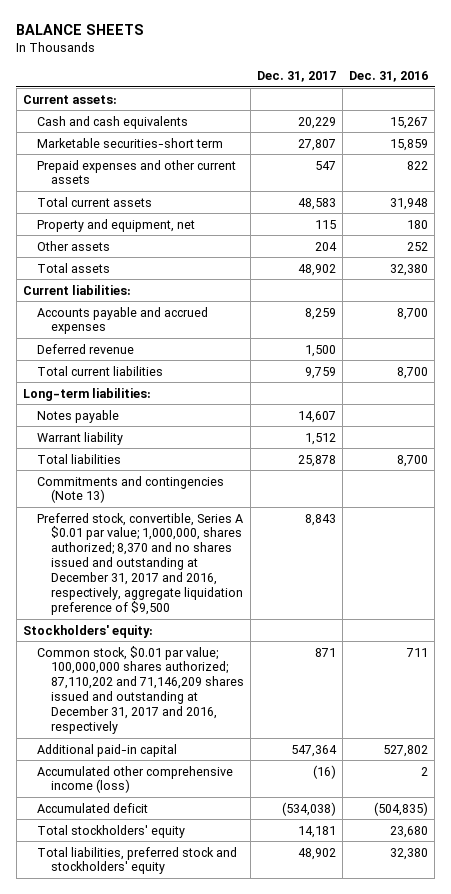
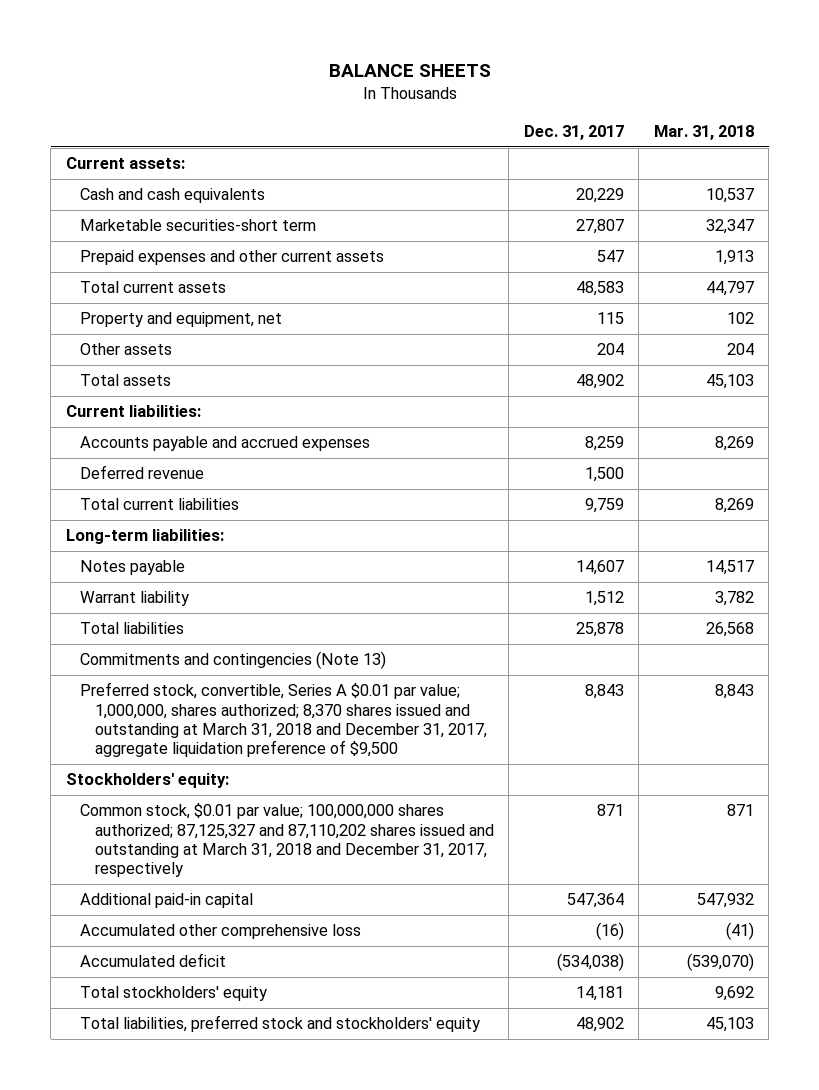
- | Dec. 31, 2017 | Dec. 31, 2016
+ | Dec. 31, 2017 | Mar. 31, 2018
- Preferred stock, convertible, Series A $0.01 par value; 1,000,000, shares authorized; 8,370 and no shares issued and outstanding at December 31, 2017 and 2016, respectively, aggregate liquidation preference of $9,500 | 8,843 |
+ Preferred stock, convertible, Series A $0.01 par value; 1,000,000, shares authorized; 8,370 shares issued and outstanding at March 31, 2018 and December 31, 2017, aggregate liquidation preference of $9,500 | 8,843 | 8,843
- Common stock, $0.01 par value; 100,000,000 shares authorized; 87,110,202 and 71,146,209 shares issued and outstanding at December 31, 2017 and 2016, respectively | 871 | 711
+ Common stock, $0.01 par value; 100,000,000 shares authorized; 87,125,327 and 87,110,202 shares issued and outstanding at March 31, 2018 and December 31, 2017, respectively | 871 | 871
- Accumulated other comprehensive income (loss) | (16) | 2
+ Accumulated other comprehensive loss | (16) | (41)

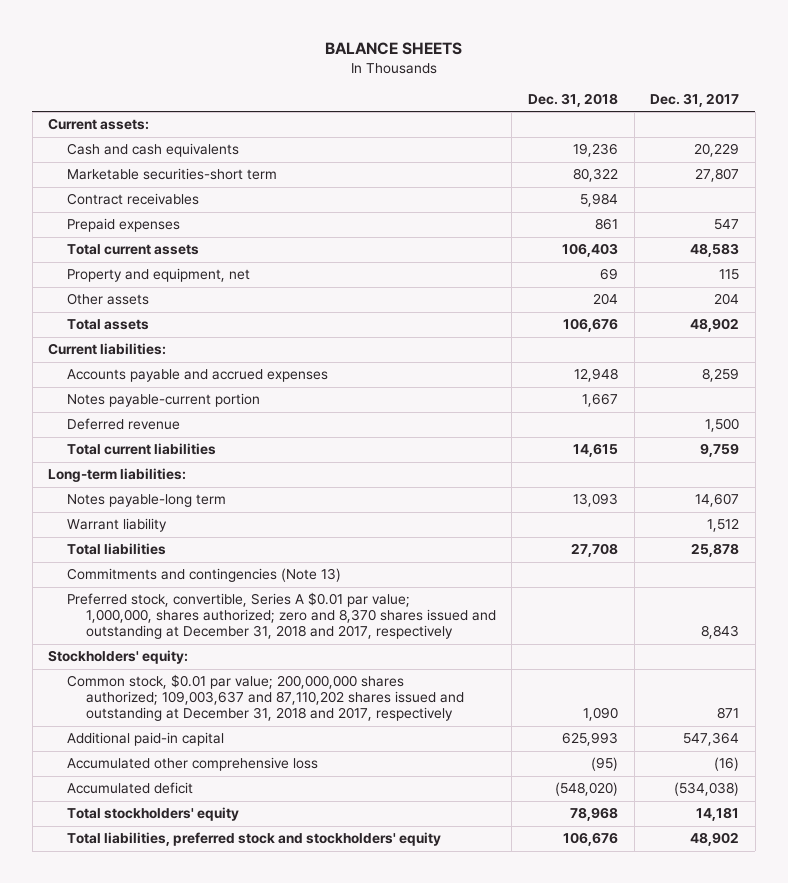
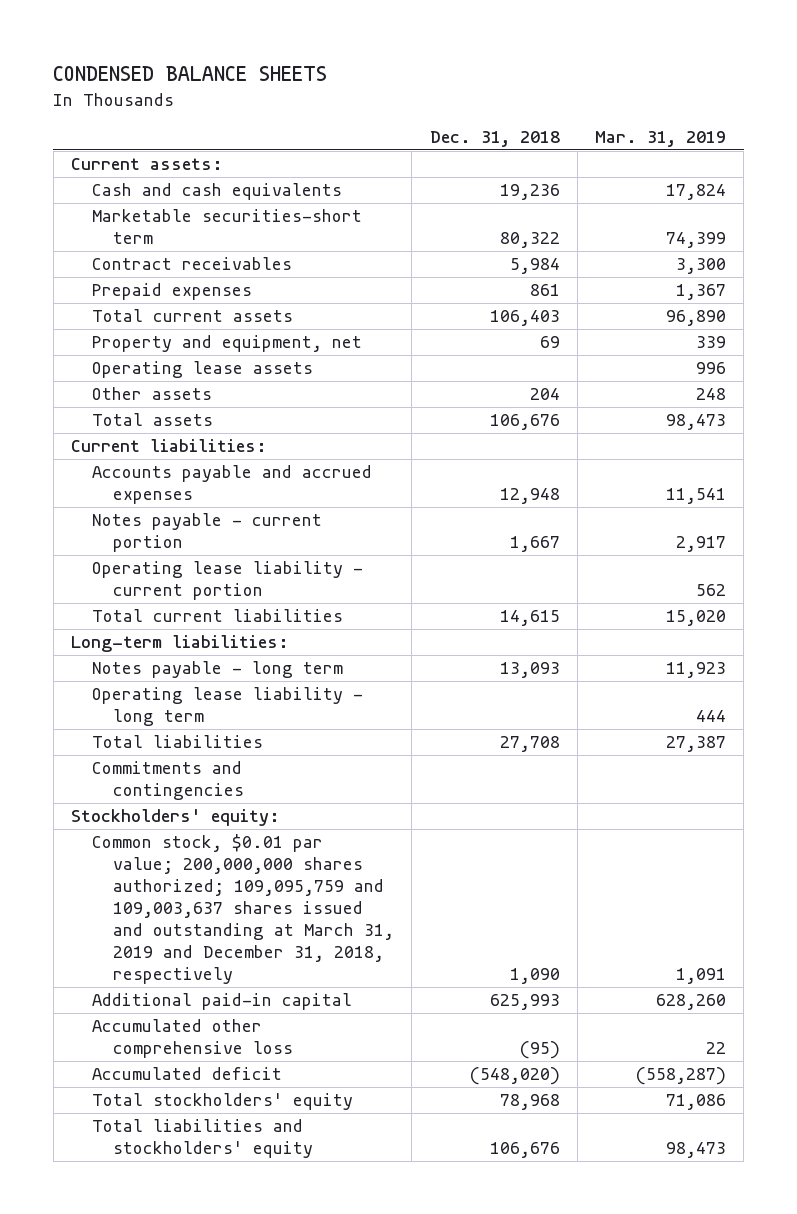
- BALANCE SHEETS
+ CONDENSED BALANCE SHEETS
- | Dec. 31, 2018 | Dec. 31, 2017
+ | Dec. 31, 2018 | Mar. 31, 2019
+ Operating lease assets | | 996
- Notes payable-current portion | 1,667 |
- Deferred revenue | | 1,500
+ Notes payable - current portion | 1,667 | 2,917
+ Operating lease liability - current portion | | 562
- Notes payable-long term | 13,093 | 14,607
- Warrant liability | | 1,512
+ Notes payable - long term | 13,093 | 11,923
+ Operating lease liability - long term | | 444
- Commitments and contingencies (Note 13)
- Preferred stock, convertible, Series A $0.01 par value; 1,000,000, shares authorized; zero and 8,370 shares issued and outstanding at December 31, 2018 and 2017, respectively | | 8,843
+ Commitments and contingencies
- Common stock, $0.01 par value; 200,000,000 shares authorized; 109,003,637 and 87,110,202 shares issued and outstanding at December 31, 2018 and 2017, respectively | 1,090 | 871
+ Common stock, $0.01 par value; 200,000,000 shares authorized; 109,095,759 and 109,003,637 shares issued and outstanding at March 31, 2019 and December 31, 2018, respectively | 1,090 | 1,091
- Total liabilities, preferred stock and stockholders' equity | 106,676 | 48,902
+ Total liabilities and stockholders' equity | 106,676 | 98,473

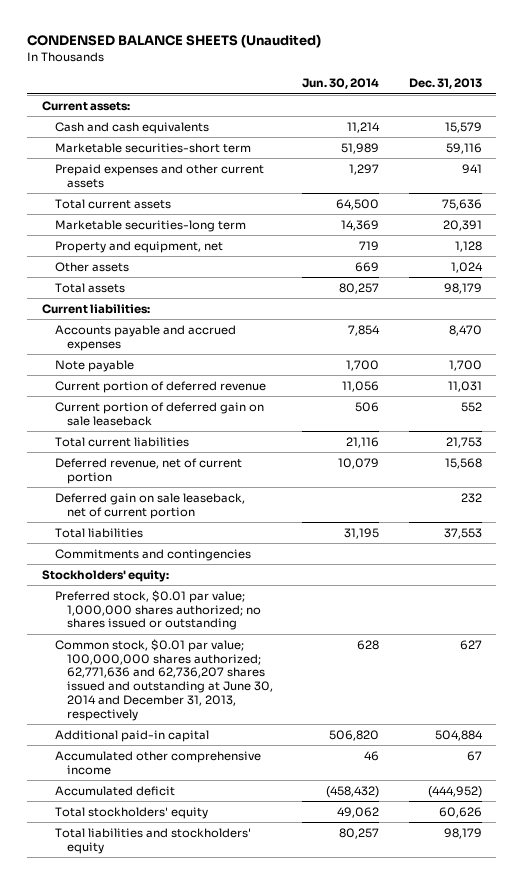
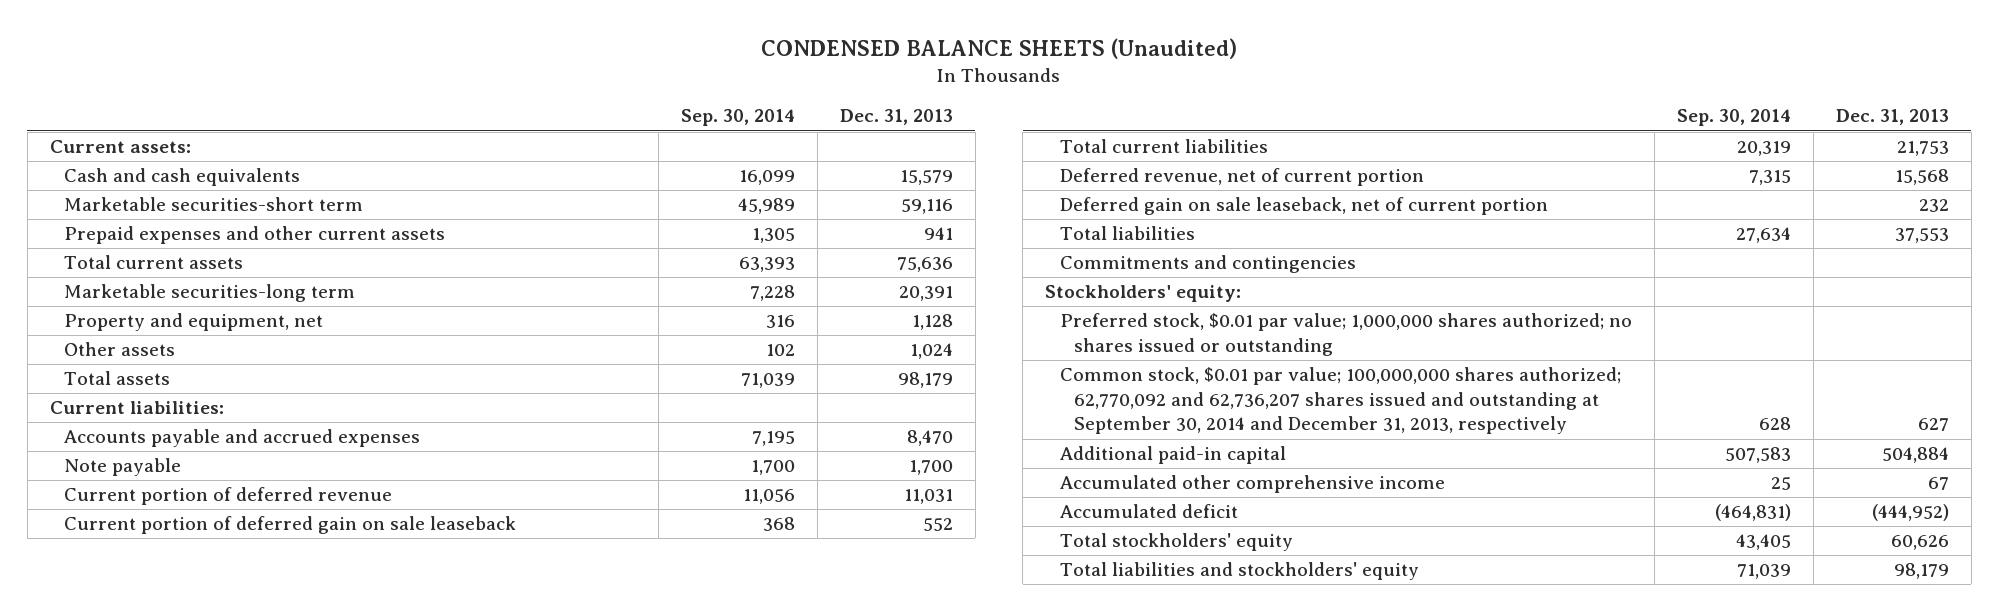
- | Jun. 30, 2014 | Dec. 31, 2013
+ | Sep. 30, 2014 | Dec. 31, 2013
- Common stock, $0.01 par value; 100,000,000 shares authorized; 62,771,636 and 62,736,207 shares issued and outstanding at June 30, 2014 and December 31, 2013, respectively | 628 | 627
+ Common stock, $0.01 par value; 100,000,000 shares authorized; 62,770,092 and 62,736,207 shares issued and outstanding at September 30, 2014 and December 31, 2013, respectively | 628 | 627

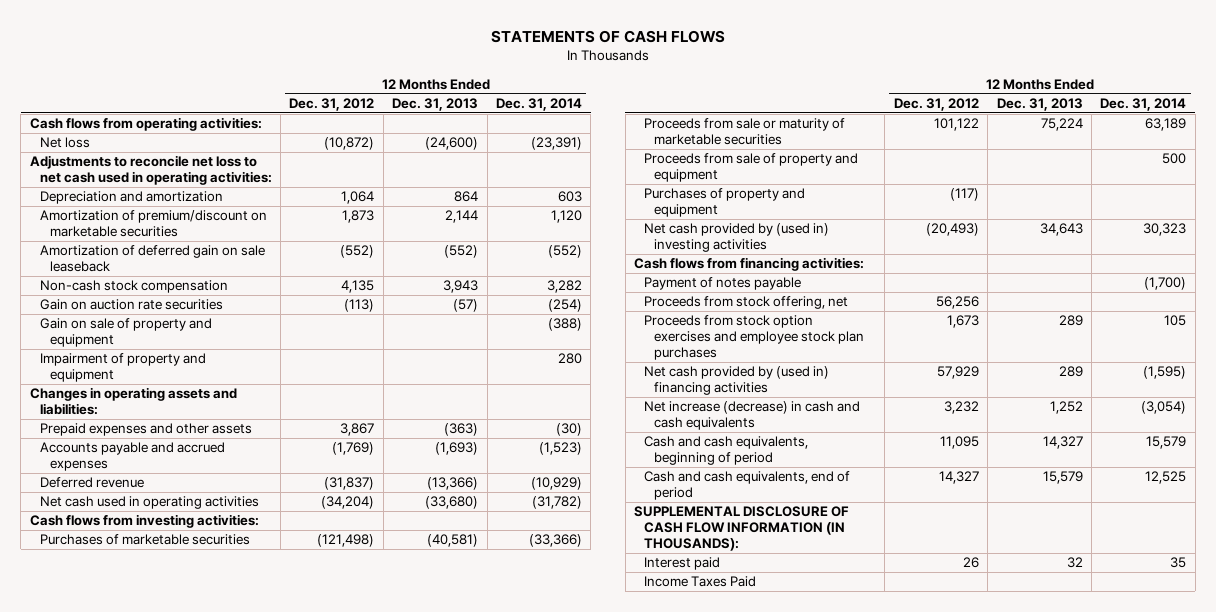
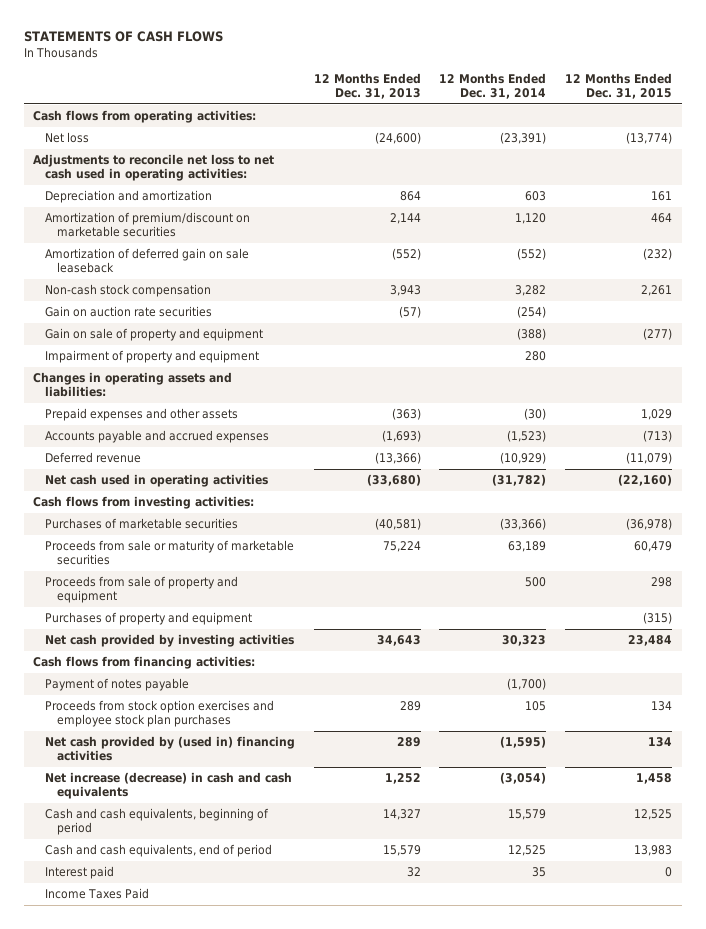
- | 12 Months Ended Dec. 31, 2012 | 12 Months Ended Dec. 31, 2013 | 12 Months Ended Dec. 31, 2014
+ | 12 Months Ended Dec. 31, 2013 | 12 Months Ended Dec. 31, 2014 | 12 Months Ended Dec. 31, 2015
- Net cash provided by (used in) investing activities | (20,493) | 34,643 | 30,323
+ Net cash provided by investing activities | 34,643 | 30,323 | 23,484
- Proceeds from stock offering, net | 56,256 | |
- SUPPLEMENTAL DISCLOSURE OF CASH FLOW INFORMATION (IN THOUSANDS):

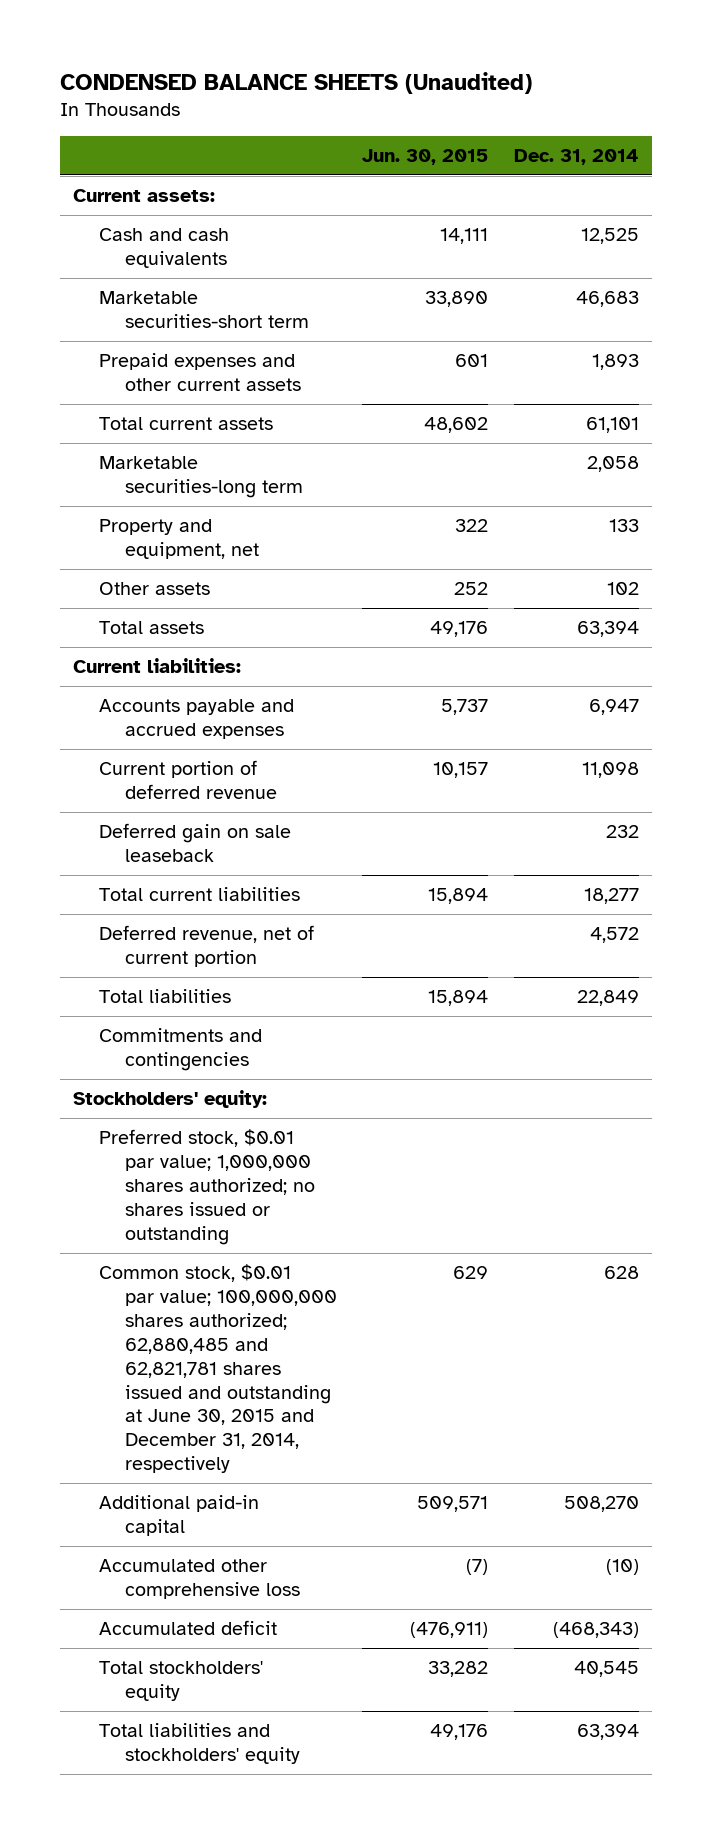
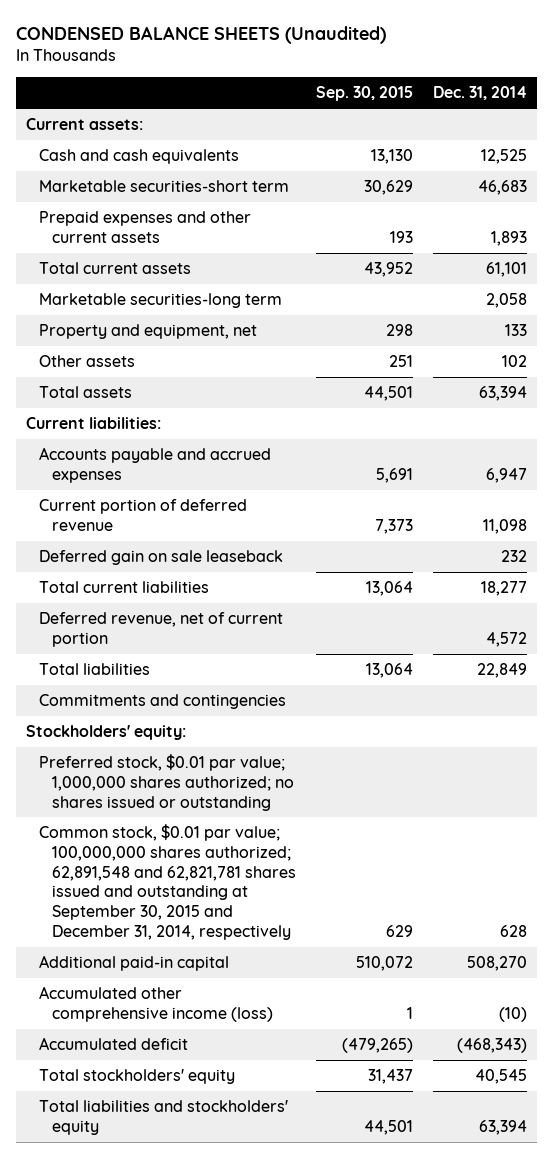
- | Jun. 30, 2015 | Dec. 31, 2014
+ | Sep. 30, 2015 | Dec. 31, 2014
- Common stock, $0.01 par value; 100,000,000 shares authorized; 62,880,485 and 62,821,781 shares issued and outstanding at June 30, 2015 and December 31, 2014, respectively | 629 | 628
+ Common stock, $0.01 par value; 100,000,000 shares authorized; 62,891,548 and 62,821,781 shares issued and outstanding at September 30, 2015 and December 31, 2014, respectively | 629 | 628
- Accumulated other comprehensive loss | (7) | (10)
+ Accumulated other comprehensive income (loss) | 1 | (10)

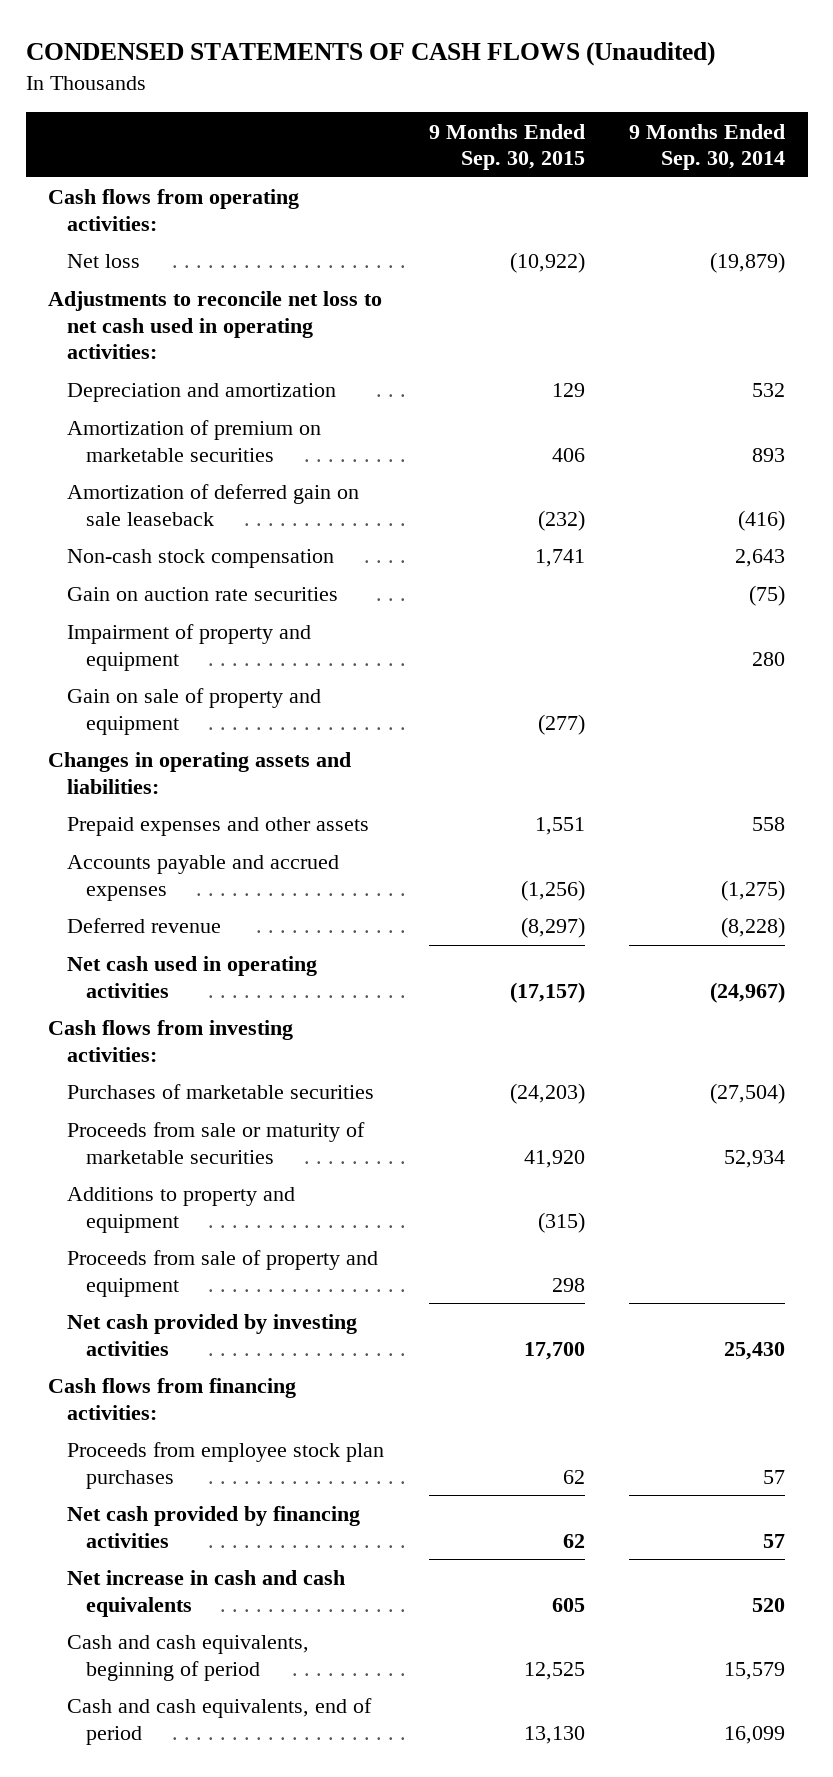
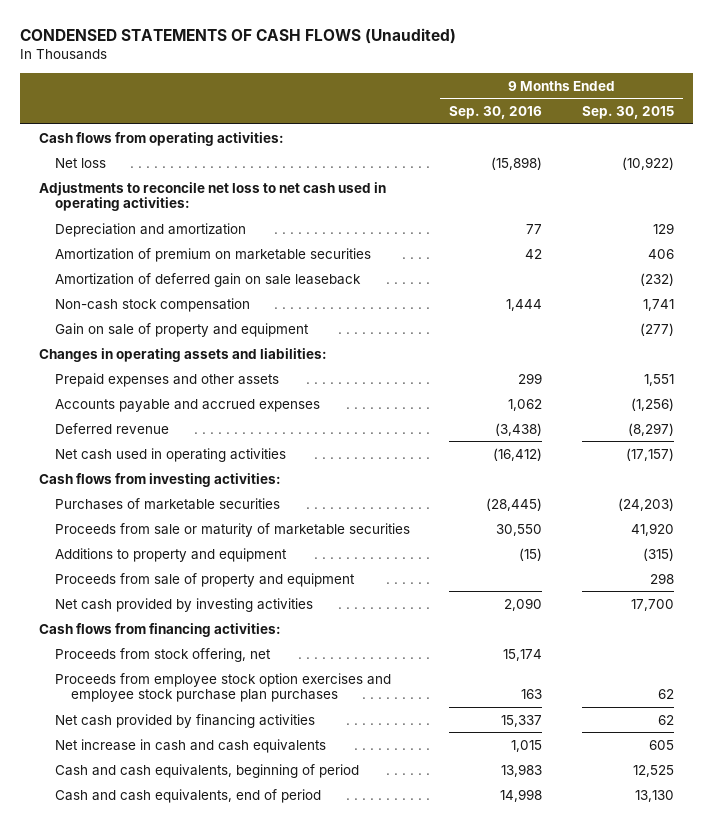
- | 9 Months Ended Sep. 30, 2015 | 9 Months Ended Sep. 30, 2014
+ | 9 Months Ended Sep. 30, 2016 | 9 Months Ended Sep. 30, 2015
- Gain on auction rate securities | | (75)
- Impairment of property and equipment | | 280
- Proceeds from employee stock plan purchases | 62 | 57
+ Proceeds from stock offering, net | 15,174 |
+ Proceeds from employee stock option exercises and employee stock purchase plan purchases | 163 | 62

